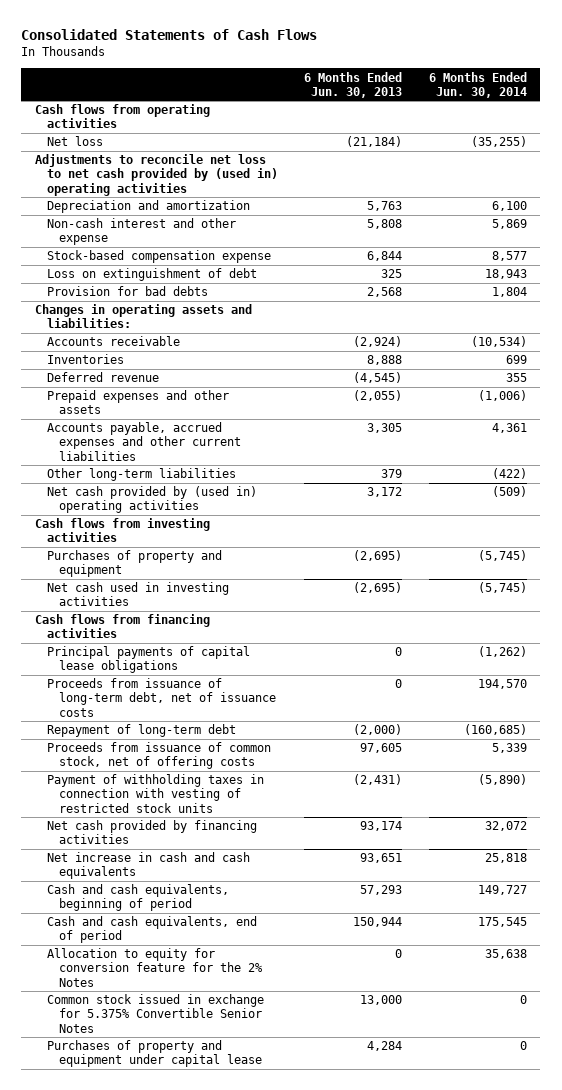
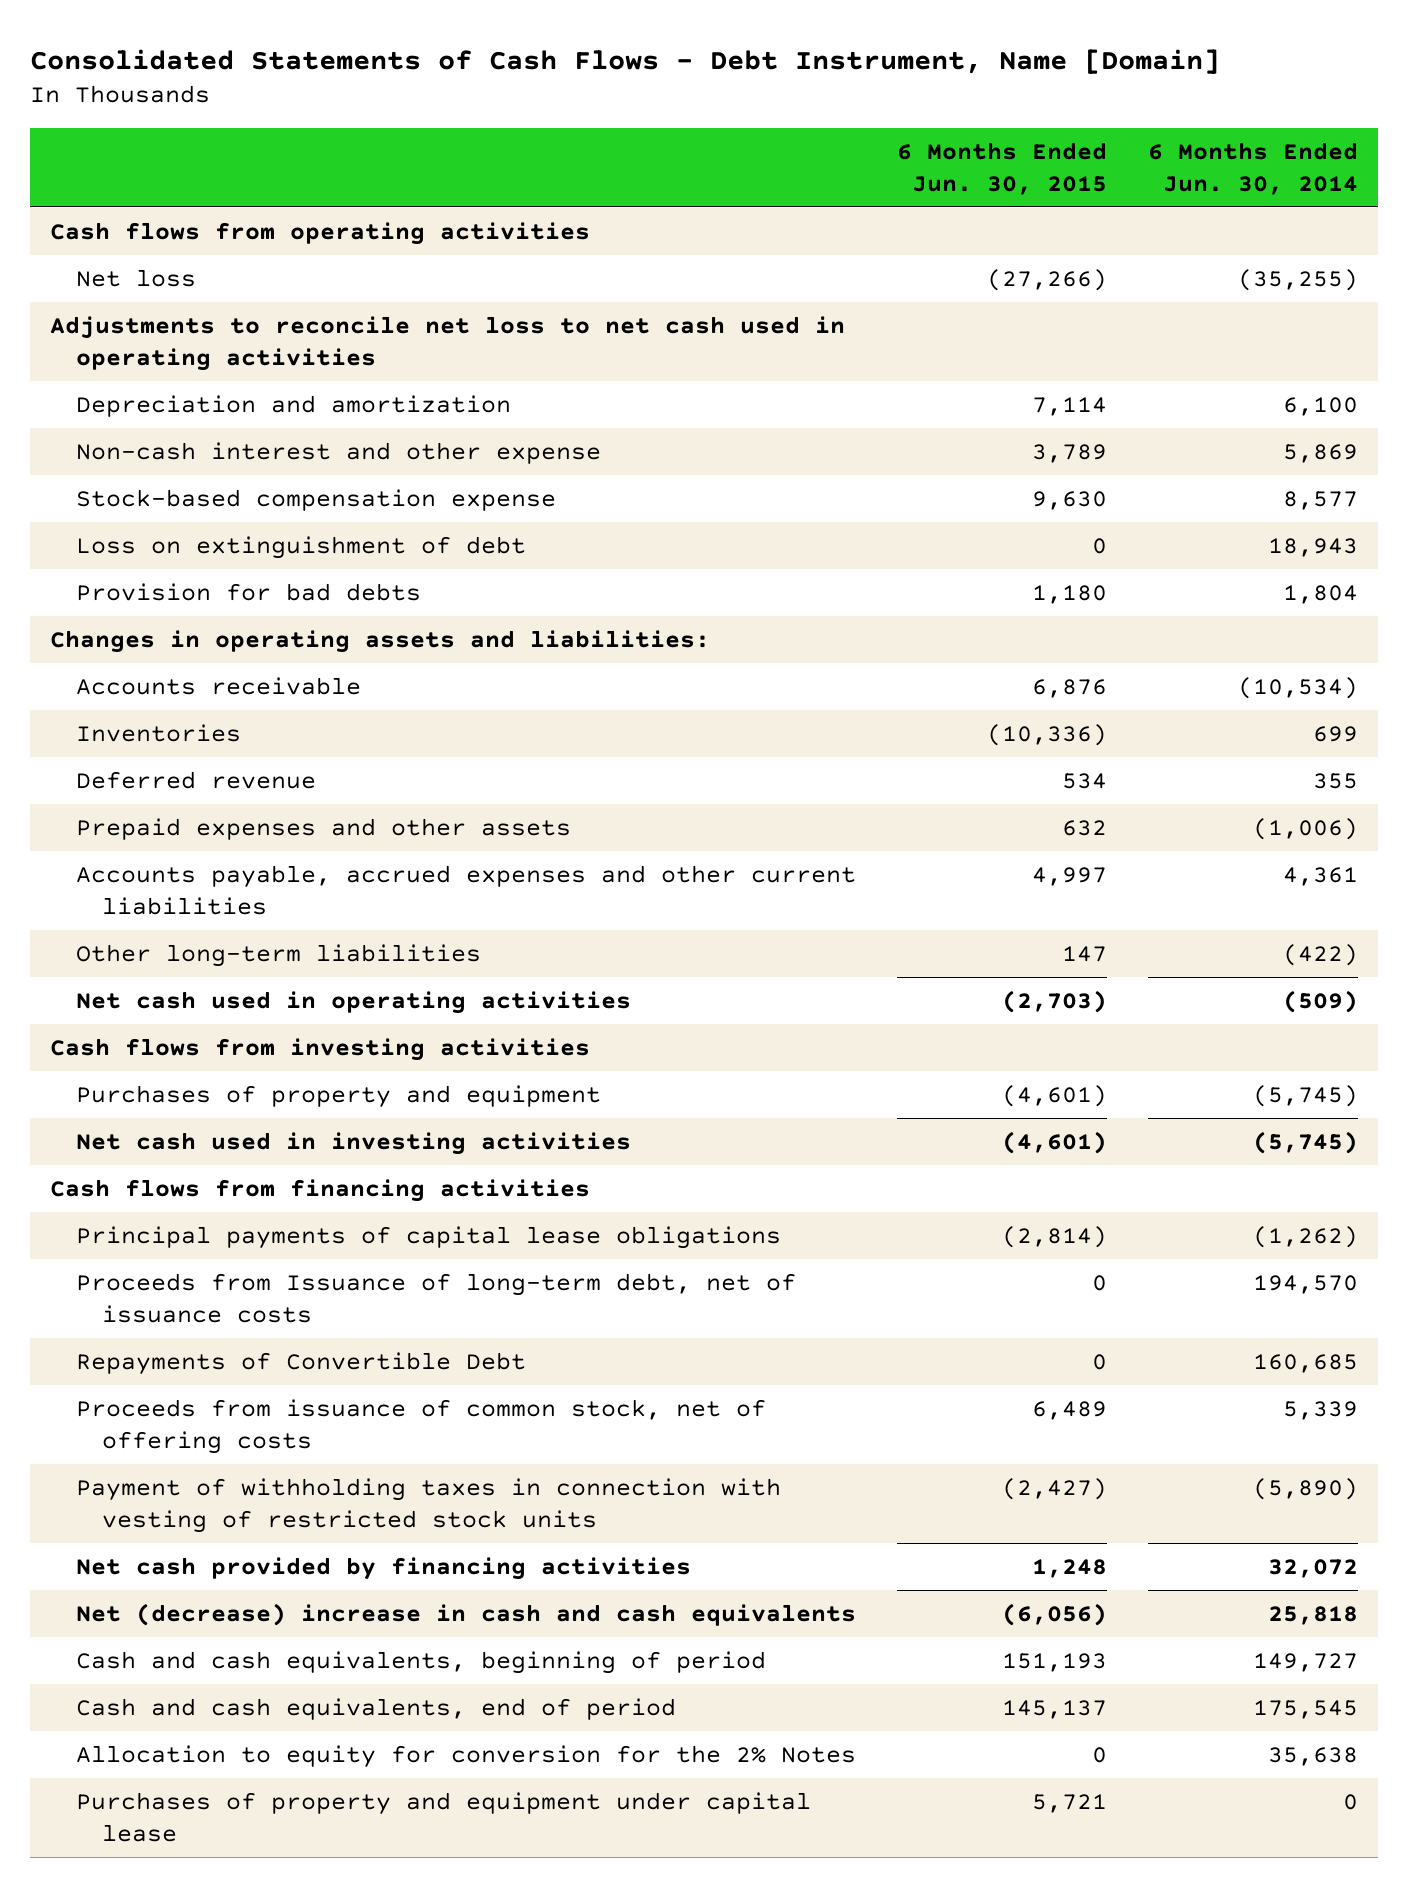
- Consolidated Statements of Cash Flows
+ Consolidated Statements of Cash Flows - Debt Instrument, Name [Domain]
- | 6 Months Ended Jun. 30, 2013 | 6 Months Ended Jun. 30, 2014
+ | 6 Months Ended Jun. 30, 2015 | 6 Months Ended Jun. 30, 2014
- Adjustments to reconcile net loss to net cash provided by (used in) operating activities
+ Adjustments to reconcile net loss to net cash used in operating activities
- Net cash provided by (used in) operating activities | 3,172 | (509)
+ Net cash used in operating activities | (2,703) | (509)
- Proceeds from issuance of long-term debt, net of issuance costs | 0 | 194,570
- Repayment of long-term debt | (2,000) | (160,685)
+ Proceeds from Issuance of long-term debt, net of issuance costs | 0 | 194,570
+ Repayments of Convertible Debt | 0 | 160,685
- Net increase in cash and cash equivalents | 93,651 | 25,818
+ Net (decrease) increase in cash and cash equivalents | (6,056) | 25,818
- Allocation to equity for conversion feature for the 2% Notes | 0 | 35,638
- Common stock issued in exchange for 5.375% Convertible Senior Notes | 13,000 | 0
+ Allocation to equity for conversion for the 2% Notes | 0 | 35,638

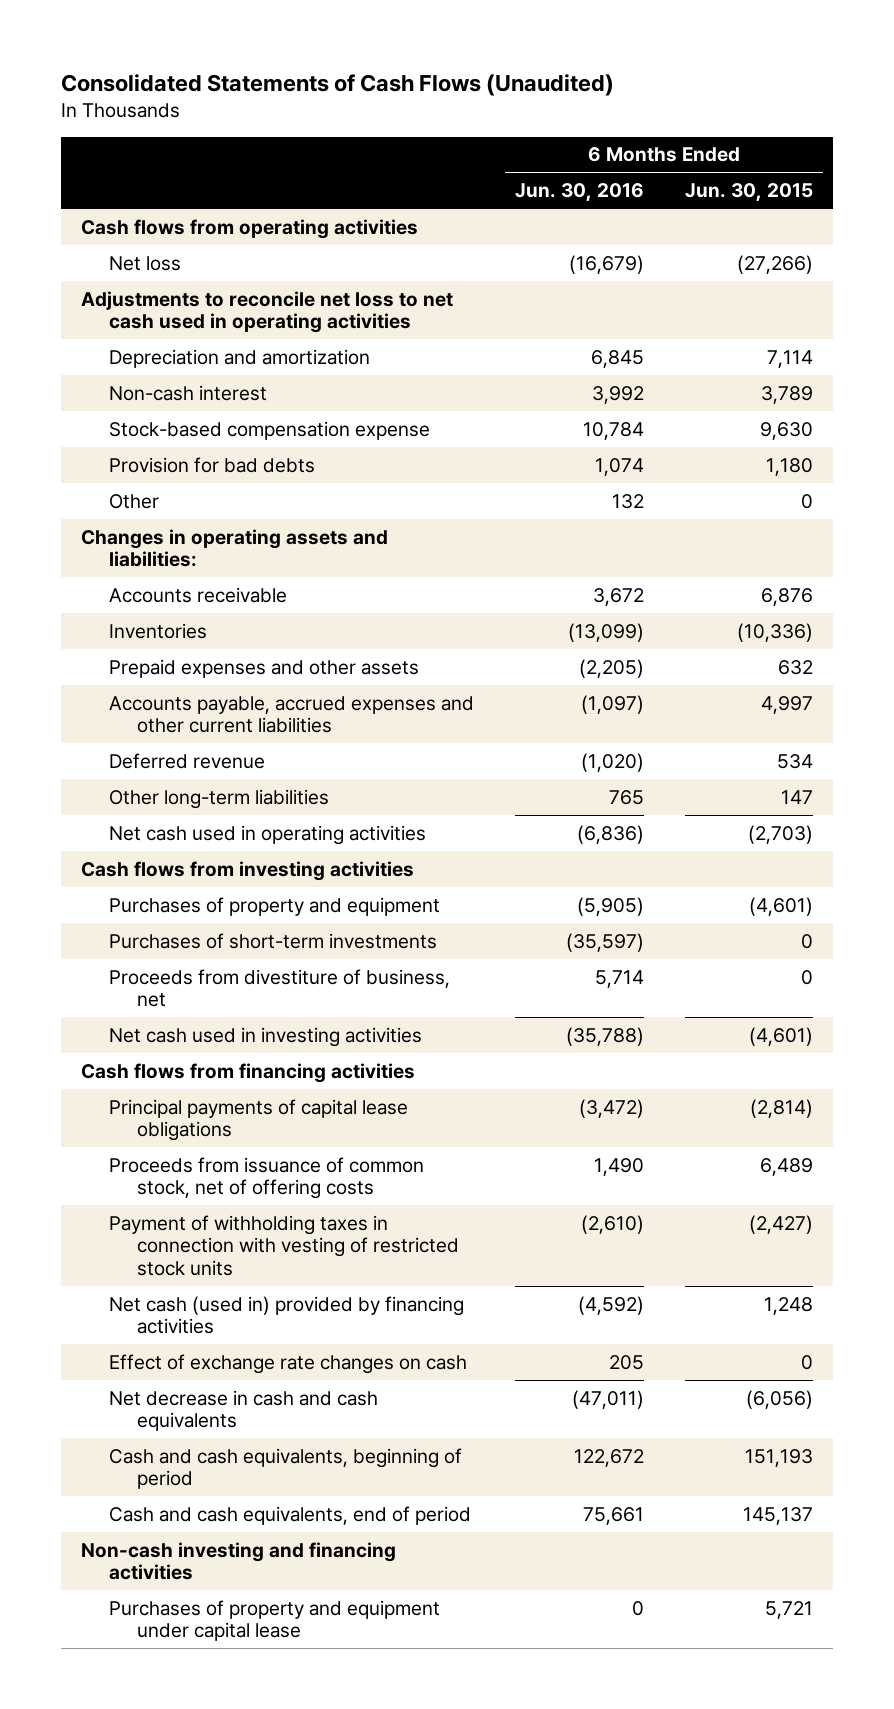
- Consolidated Statements of Cash Flows - Debt Instrument, Name [Domain]
+ Consolidated Statements of Cash Flows (Unaudited)
- | 6 Months Ended Jun. 30, 2015 | 6 Months Ended Jun. 30, 2014
+ | 6 Months Ended Jun. 30, 2016 | 6 Months Ended Jun. 30, 2015
- Non-cash interest and other expense | 3,789 | 5,869
+ Non-cash interest | 3,992 | 3,789
- Loss on extinguishment of debt | 0 | 18,943
+ Other | 132 | 0
moved down: Deferred revenue | (1,020) | 534
+ Purchases of short-term investments | (35,597) | 0
+ Proceeds from divestiture of business, net | 5,714 | 0
- Proceeds from Issuance of long-term debt, net of issuance costs | 0 | 194,570
- Repayments of Convertible Debt | 0 | 160,685
- Net cash provided by financing activities | 1,248 | 32,072
- Net (decrease) increase in cash and cash equivalents | (6,056) | 25,818
+ Net cash (used in) provided by financing activities | (4,592) | 1,248
+ Effect of exchange rate changes on cash | 205 | 0
+ Net decrease in cash and cash equivalents | (47,011) | (6,056)
- Allocation to equity for conversion for the 2% Notes | 0 | 35,638
+ Non-cash investing and financing activities

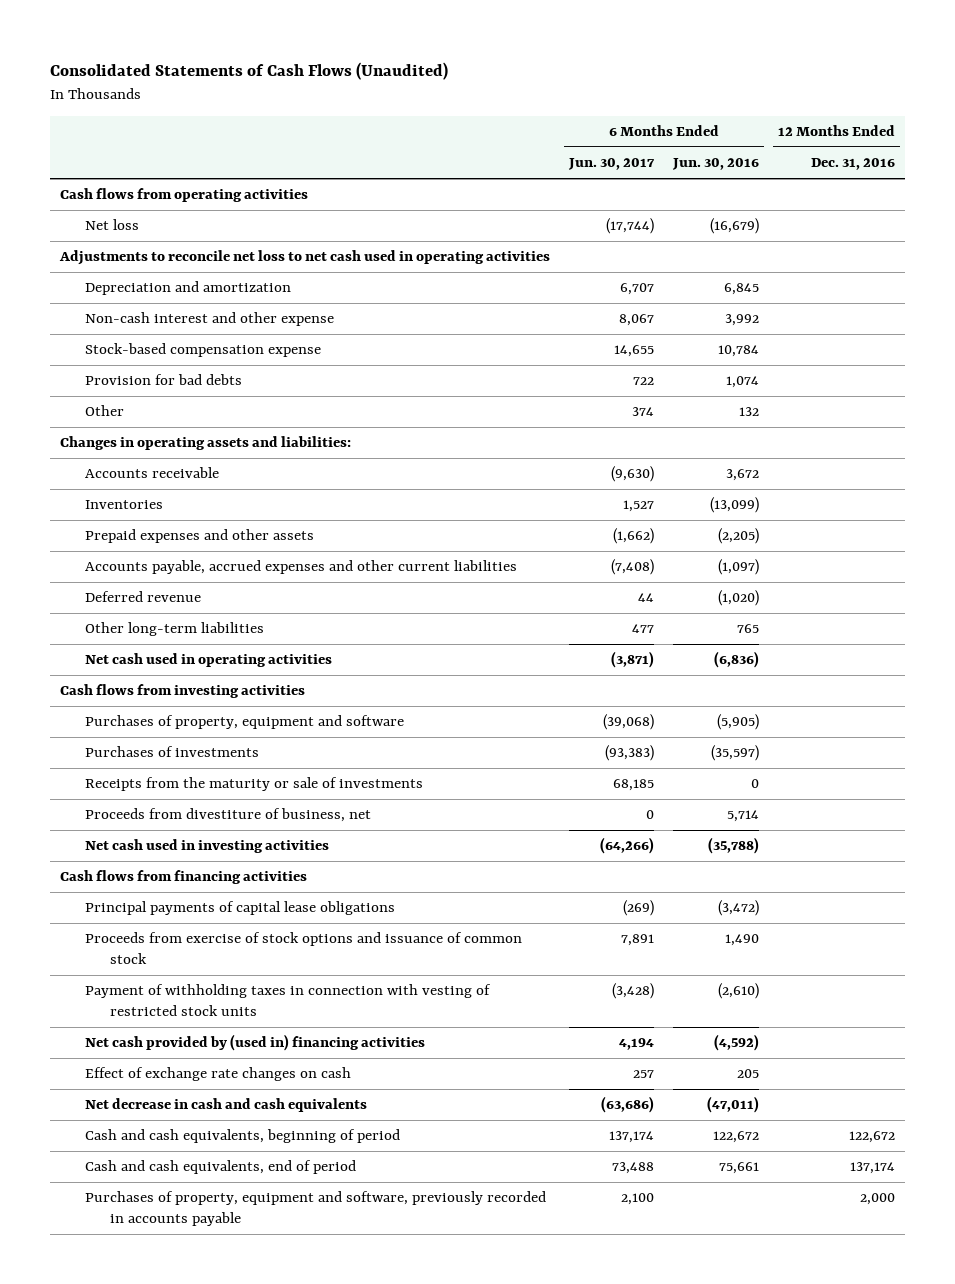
- | 6 Months Ended Jun. 30, 2016 | 6 Months Ended Jun. 30, 2015
+ | 6 Months Ended Jun. 30, 2017 | 6 Months Ended Jun. 30, 2016 | 12 Months Ended Dec. 31, 2016
- Non-cash interest | 3,992 | 3,789
+ Non-cash interest and other expense | 8,067 | 3,992 |
- Purchases of property and equipment | (5,905) | (4,601)
- Purchases of short-term investments | (35,597) | 0
+ Purchases of property, equipment and software | (39,068) | (5,905) |
+ Purchases of investments | (93,383) | (35,597) |
+ Receipts from the maturity or sale of investments | 68,185 | 0 |
- Proceeds from issuance of common stock, net of offering costs | 1,490 | 6,489
+ Proceeds from exercise of stock options and issuance of common stock | 7,891 | 1,490 |
- Net cash (used in) provided by financing activities | (4,592) | 1,248
+ Net cash provided by (used in) financing activities | 4,194 | (4,592) |
- Non-cash investing and financing activities
- Purchases of property and equipment under capital lease | 0 | 5,721
+ Purchases of property, equipment and software, previously recorded in accounts payable | 2,100 | | 2,000

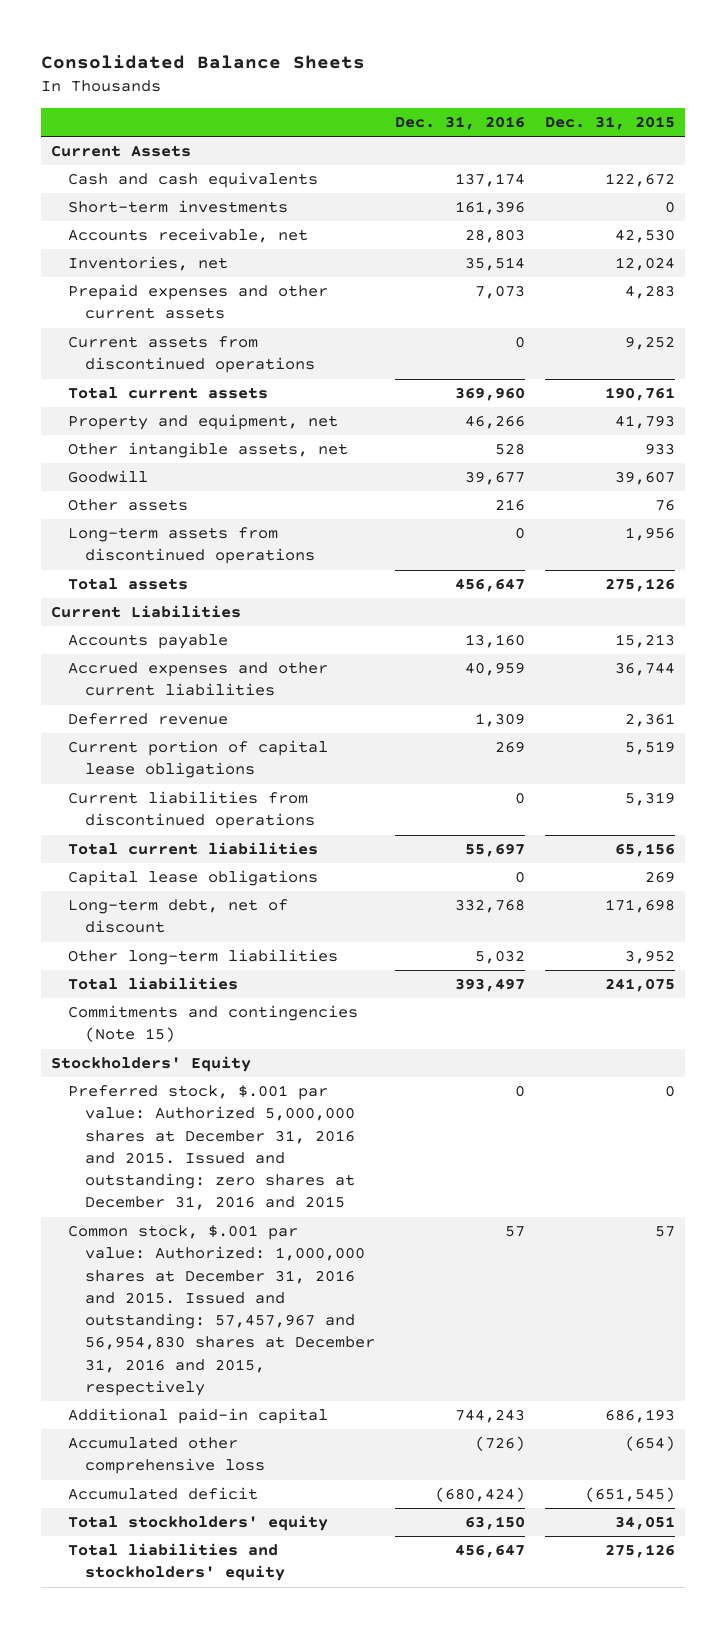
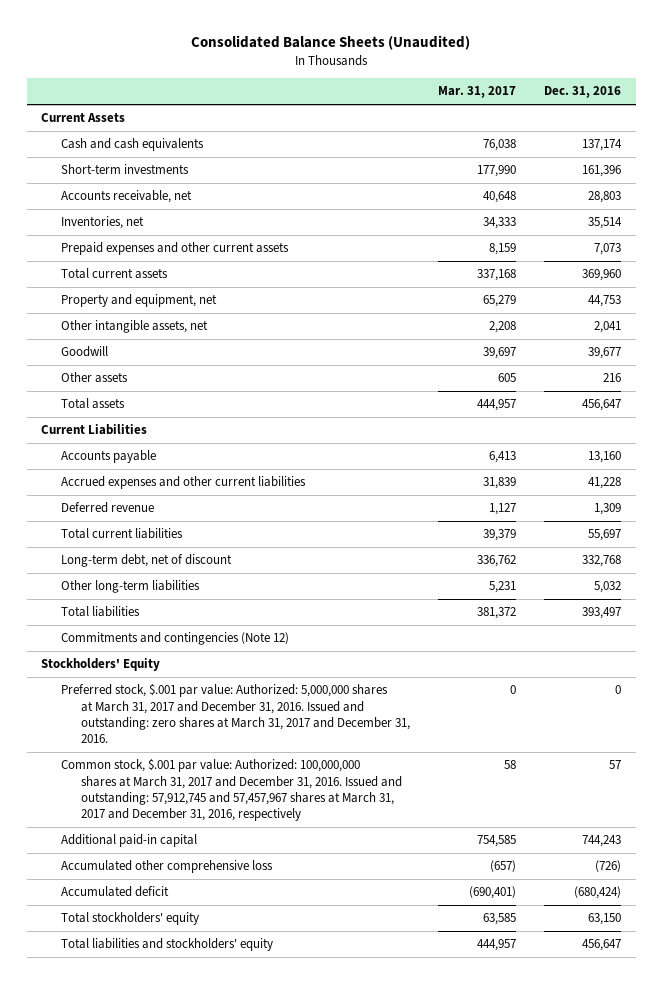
- Consolidated Balance Sheets
+ Consolidated Balance Sheets (Unaudited)
- | Dec. 31, 2016 | Dec. 31, 2015
+ | Mar. 31, 2017 | Dec. 31, 2016
- Current assets from discontinued operations | 0 | 9,252
- Property and equipment, net | 46,266 | 41,793
- Other intangible assets, net | 528 | 933
+ Property and equipment, net | 65,279 | 44,753
+ Other intangible assets, net | 2,208 | 2,041
- Long-term assets from discontinued operations | 0 | 1,956
- Accrued expenses and other current liabilities | 40,959 | 36,744
+ Accrued expenses and other current liabilities | 31,839 | 41,228
- Current portion of capital lease obligations | 269 | 5,519
- Current liabilities from discontinued operations | 0 | 5,319
- Capital lease obligations | 0 | 269
- Commitments and contingencies (Note 15)
+ Commitments and contingencies (Note 12)
- Preferred stock, $.001 par value: Authorized 5,000,000 shares at December 31, 2016 and 2015. Issued and outstanding: zero shares at December 31, 2016 and 2015 | 0 | 0
- Common stock, $.001 par value: Authorized: 1,000,000 shares at December 31, 2016 and 2015. Issued and outstanding: 57,457,967 and 56,954,830 shares at December 31, 2016 and 2015, respectively | 57 | 57
+ Preferred stock, $.001 par value: Authorized: 5,000,000 shares at March 31, 2017 and December 31, 2016. Issued and outstanding: zero shares at March 31, 2017 and December 31, 2016. | 0 | 0
+ Common stock, $.001 par value: Authorized: 100,000,000 shares at March 31, 2017 and December 31, 2016. Issued and outstanding: 57,912,745 and 57,457,967 shares at March 31, 2017 and December 31, 2016, respectively | 58 | 57

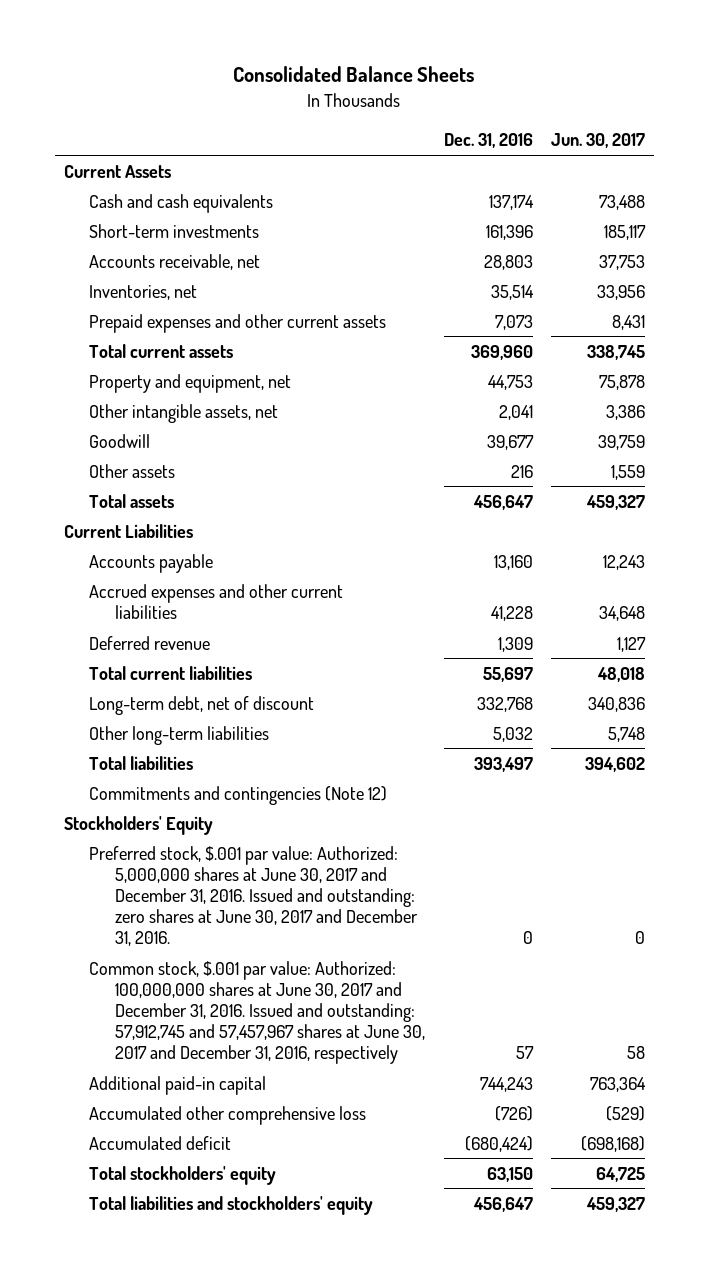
- Consolidated Balance Sheets (Unaudited)
+ Consolidated Balance Sheets
- | Mar. 31, 2017 | Dec. 31, 2016
+ | Dec. 31, 2016 | Jun. 30, 2017
- Preferred stock, $.001 par value: Authorized: 5,000,000 shares at March 31, 2017 and December 31, 2016. Issued and outstanding: zero shares at March 31, 2017 and December 31, 2016. | 0 | 0
- Common stock, $.001 par value: Authorized: 100,000,000 shares at March 31, 2017 and December 31, 2016. Issued and outstanding: 57,912,745 and 57,457,967 shares at March 31, 2017 and December 31, 2016, respectively | 58 | 57
+ Preferred stock, $.001 par value: Authorized: 5,000,000 shares at June 30, 2017 and December 31, 2016. Issued and outstanding: zero shares at June 30, 2017 and December 31, 2016. | 0 | 0
+ Common stock, $.001 par value: Authorized: 100,000,000 shares at June 30, 2017 and December 31, 2016. Issued and outstanding: 57,912,745 and 57,457,967 shares at June 30, 2017 and December 31, 2016, respectively | 57 | 58

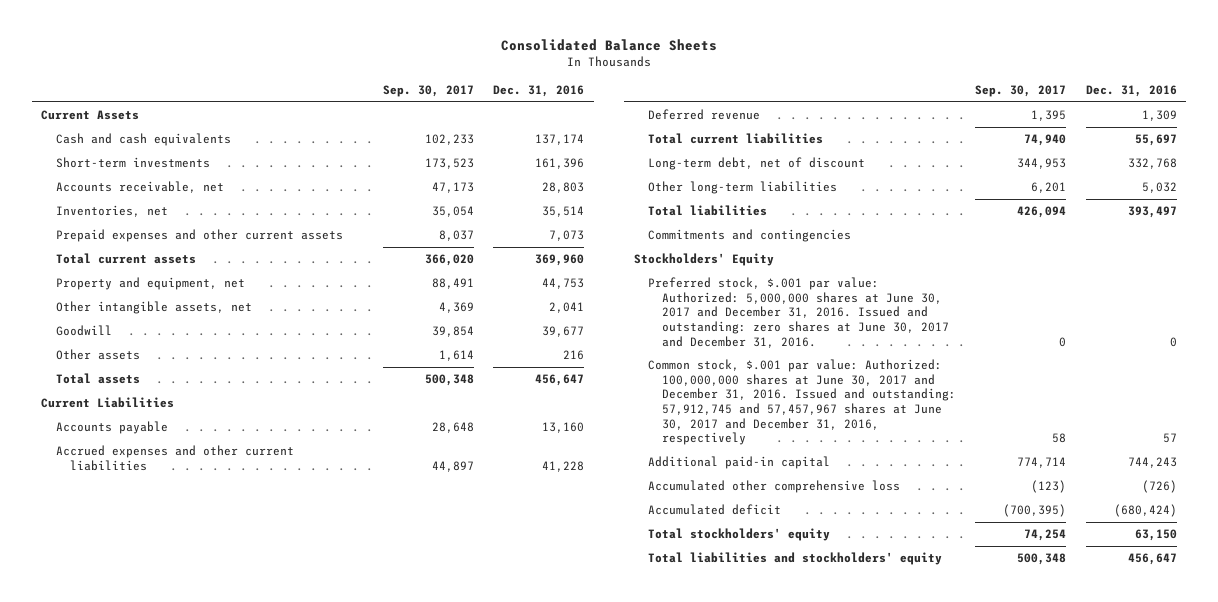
- | Dec. 31, 2016 | Jun. 30, 2017
+ | Sep. 30, 2017 | Dec. 31, 2016
- Commitments and contingencies (Note 12)
+ Commitments and contingencies

